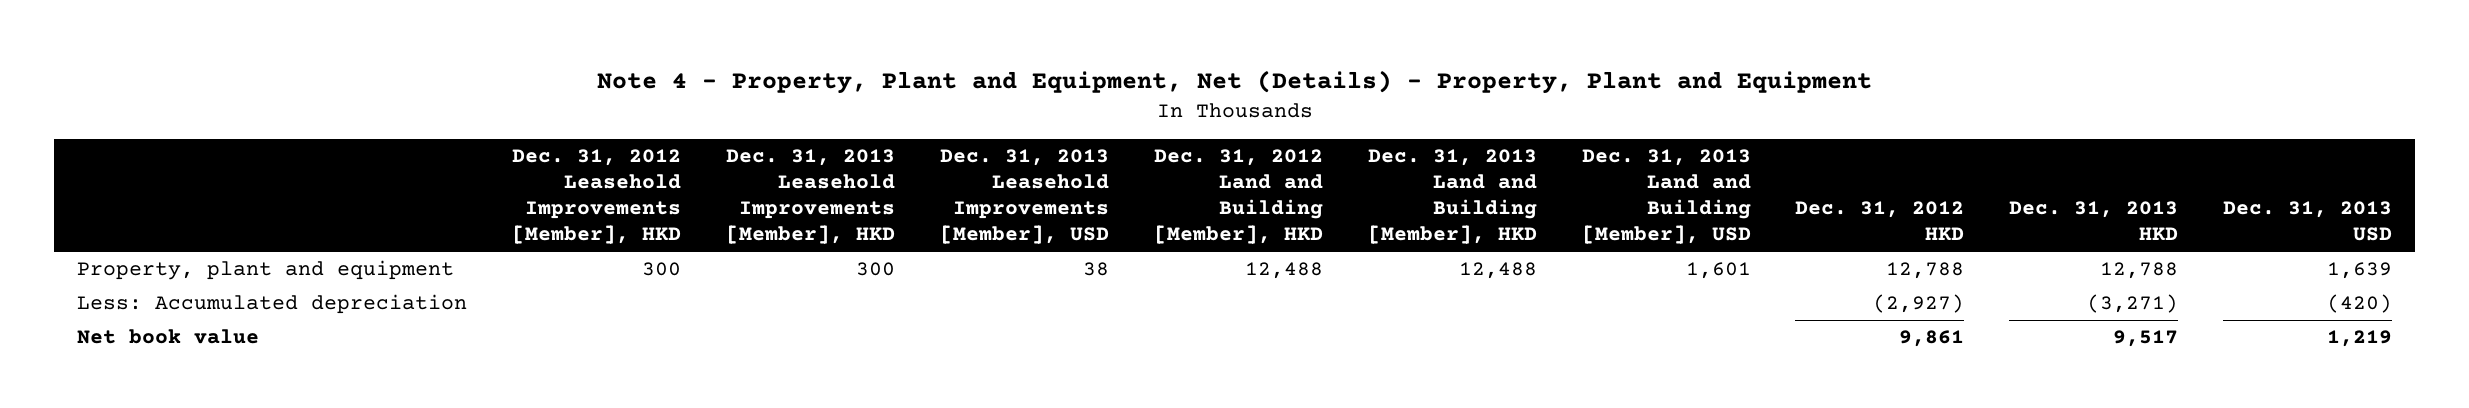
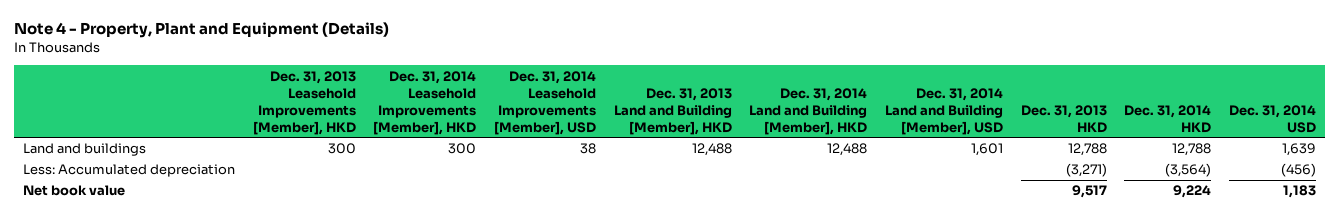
- Note 4 - Property, Plant and Equipment, Net (Details) - Property, Plant and Equipment
+ Note 4 - Property, Plant and Equipment (Details)
- | Dec. 31, 2012 Leasehold Improvements [Member], HKD | Dec. 31, 2013 Leasehold Improvements [Member], HKD | Dec. 31, 2013 Leasehold Improvements [Member], USD | Dec. 31, 2012 Land and Building [Member], HKD | Dec. 31, 2013 Land and Building [Member], HKD | Dec. 31, 2013 Land and Building [Member], USD | Dec. 31, 2012 HKD | Dec. 31, 2013 HKD | Dec. 31, 2013 USD
+ | Dec. 31, 2013 Leasehold Improvements [Member], HKD | Dec. 31, 2014 Leasehold Improvements [Member], HKD | Dec. 31, 2014 Leasehold Improvements [Member], USD | Dec. 31, 2013 Land and Building [Member], HKD | Dec. 31, 2014 Land and Building [Member], HKD | Dec. 31, 2014 Land and Building [Member], USD | Dec. 31, 2013 HKD | Dec. 31, 2014 HKD | Dec. 31, 2014 USD
- Property, plant and equipment | 300 | 300 | 38 | 12,488 | 12,488 | 1,601 | 12,788 | 12,788 | 1,639
+ Land and buildings | 300 | 300 | 38 | 12,488 | 12,488 | 1,601 | 12,788 | 12,788 | 1,639

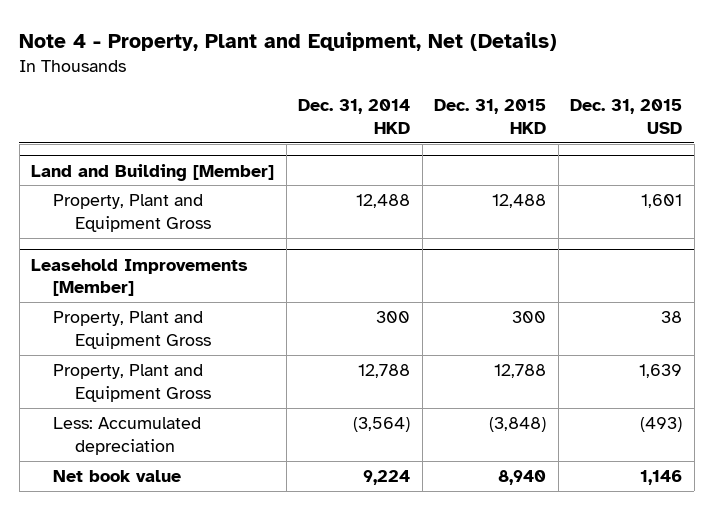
- Note 4 - Property, Plant and Equipment (Details)
+ Note 4 - Property, Plant and Equipment, Net (Details)
- | Dec. 31, 2013 Leasehold Improvements [Member], HKD | Dec. 31, 2014 Leasehold Improvements [Member], HKD | Dec. 31, 2014 Leasehold Improvements [Member], USD | Dec. 31, 2013 Land and Building [Member], HKD | Dec. 31, 2014 Land and Building [Member], HKD | Dec. 31, 2014 Land and Building [Member], USD | Dec. 31, 2013 HKD | Dec. 31, 2014 HKD | Dec. 31, 2014 USD
+ | Dec. 31, 2014 HKD | Dec. 31, 2015 HKD | Dec. 31, 2015 USD
- Land and buildings | 300 | 300 | 38 | 12,488 | 12,488 | 1,601 | 12,788 | 12,788 | 1,639
+ Land and Building [Member]
+ Property, Plant and Equipment Gross | 12,488 | 12,488 | 1,601
+ Leasehold Improvements [Member]
+ Property, Plant and Equipment Gross | 300 | 300 | 38
+ Property, Plant and Equipment Gross | 12,788 | 12,788 | 1,639

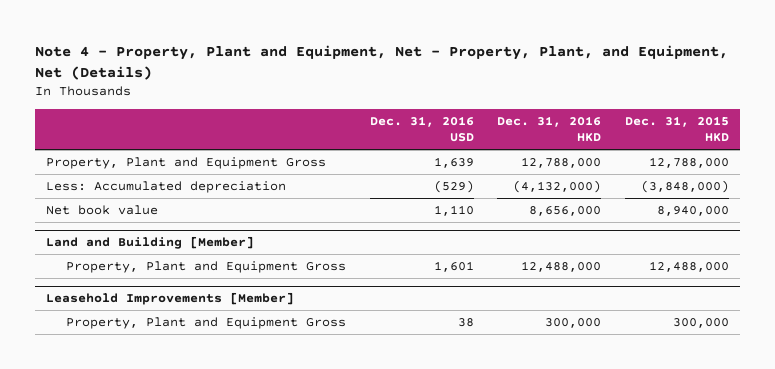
- Note 4 - Property, Plant and Equipment, Net (Details)
+ Note 4 - Property, Plant and Equipment, Net - Property, Plant, and Equipment, Net (Details)
- | Dec. 31, 2014 HKD | Dec. 31, 2015 HKD | Dec. 31, 2015 USD
+ | Dec. 31, 2016 USD | Dec. 31, 2016 HKD | Dec. 31, 2015 HKD
+ Property, Plant and Equipment Gross | 1,639 | 12,788,000 | 12,788,000
+ Less: Accumulated depreciation | (529) | (4,132,000) | (3,848,000)
+ Net book value | 1,110 | 8,656,000 | 8,940,000
@ Land and Building [Member]
- Property, Plant and Equipment Gross | 12,488 | 12,488 | 1,601
+ Property, Plant and Equipment Gross | 1,601 | 12,488,000 | 12,488,000
@ Leasehold Improvements [Member]
- Property, Plant and Equipment Gross | 300 | 300 | 38
- Property, Plant and Equipment Gross | 12,788 | 12,788 | 1,639
- Less: Accumulated depreciation | (3,564) | (3,848) | (493)
- Net book value | 9,224 | 8,940 | 1,146
+ Property, Plant and Equipment Gross | 38 | 300,000 | 300,000

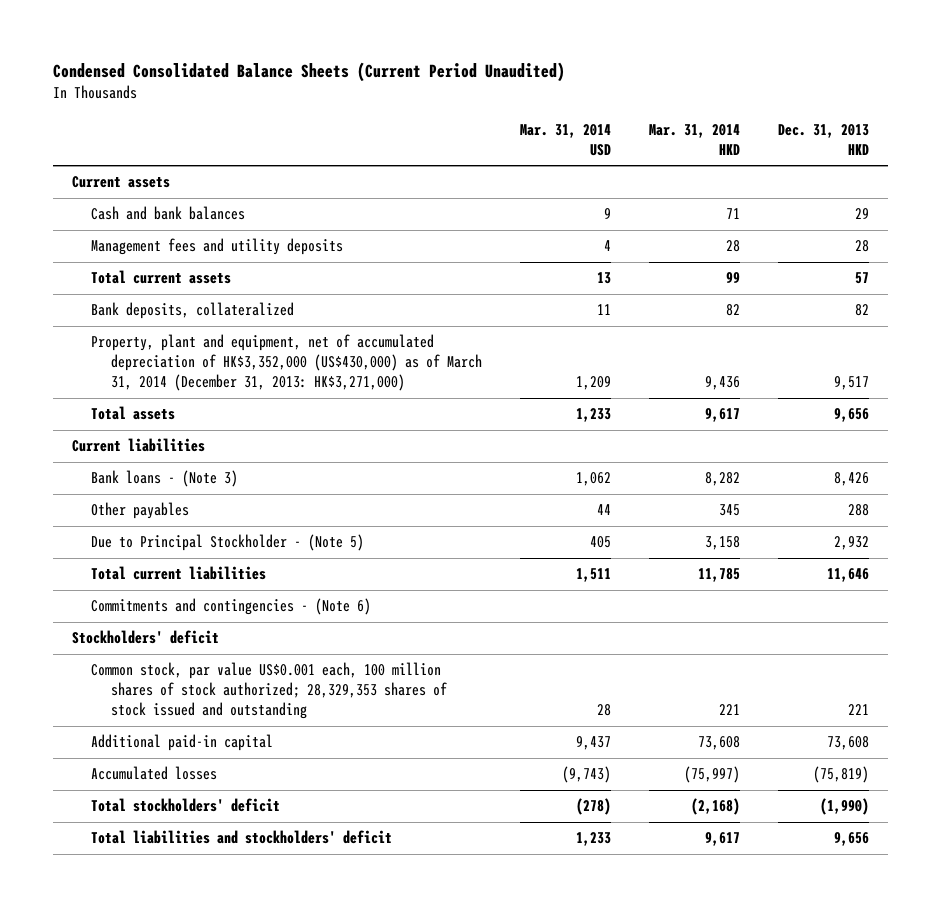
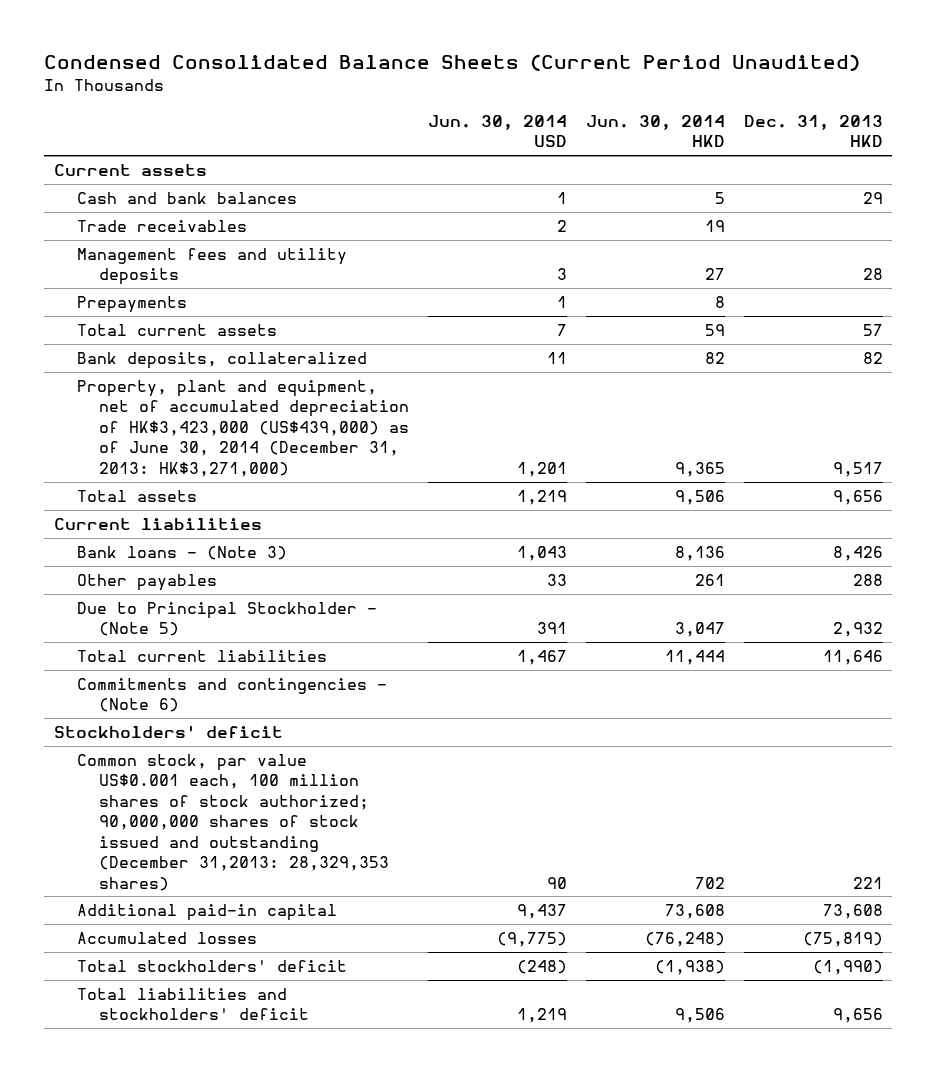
- | Mar. 31, 2014 USD | Mar. 31, 2014 HKD | Dec. 31, 2013 HKD
+ | Jun. 30, 2014 USD | Jun. 30, 2014 HKD | Dec. 31, 2013 HKD
+ Trade receivables | 2 | 19 |
+ Prepayments | 1 | 8 |
- Property, plant and equipment, net of accumulated depreciation of HK$3,352,000 (US$430,000) as of March 31, 2014 (December 31, 2013: HK$3,271,000) | 1,209 | 9,436 | 9,517
+ Property, plant and equipment, net of accumulated depreciation of HK$3,423,000 (US$439,000) as of June 30, 2014 (December 31, 2013: HK$3,271,000) | 1,201 | 9,365 | 9,517
- Common stock, par value US$0.001 each, 100 million shares of stock authorized; 28,329,353 shares of stock issued and outstanding | 28 | 221 | 221
+ Common stock, par value US$0.001 each, 100 million shares of stock authorized; 90,000,000 shares of stock issued and outstanding (December 31,2013: 28,329,353 shares) | 90 | 702 | 221

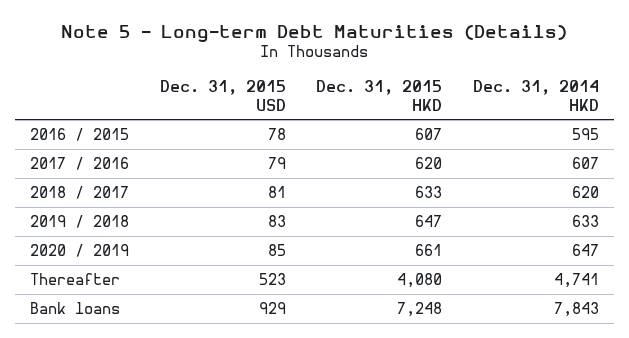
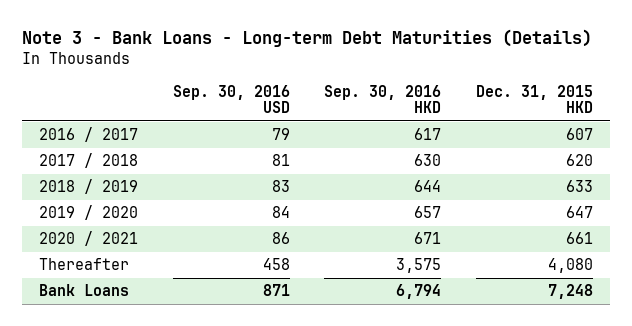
- Note 5 - Long-term Debt Maturities (Details)
+ Note 3 - Bank Loans - Long-term Debt Maturities (Details)
- | Dec. 31, 2015 USD | Dec. 31, 2015 HKD | Dec. 31, 2014 HKD
+ | Sep. 30, 2016 USD | Sep. 30, 2016 HKD | Dec. 31, 2015 HKD
- 2016 / 2015 | 78 | 607 | 595
- 2017 / 2016 | 79 | 620 | 607
- 2018 / 2017 | 81 | 633 | 620
- 2019 / 2018 | 83 | 647 | 633
- 2020 / 2019 | 85 | 661 | 647
+ 2016 / 2017 | 79 | 617 | 607
+ 2017 / 2018 | 81 | 630 | 620
+ 2018 / 2019 | 83 | 644 | 633
+ 2019 / 2020 | 84 | 657 | 647
+ 2020 / 2021 | 86 | 671 | 661
- Bank loans | 929 | 7,248 | 7,843
+ Bank Loans | 871 | 6,794 | 7,248

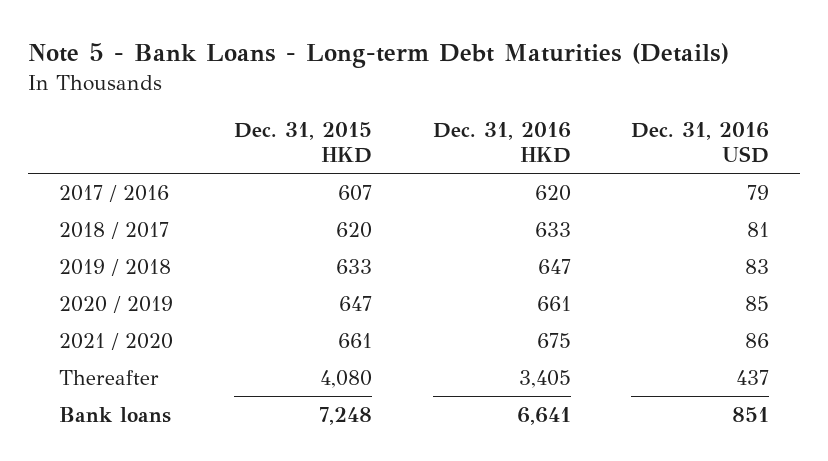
- Note 3 - Bank Loans - Long-term Debt Maturities (Details)
+ Note 5 - Bank Loans - Long-term Debt Maturities (Details)
- | Sep. 30, 2016 USD | Sep. 30, 2016 HKD | Dec. 31, 2015 HKD
+ | Dec. 31, 2015 HKD | Dec. 31, 2016 HKD | Dec. 31, 2016 USD
- 2016 / 2017 | 79 | 617 | 607
- 2017 / 2018 | 81 | 630 | 620
- 2018 / 2019 | 83 | 644 | 633
- 2019 / 2020 | 84 | 657 | 647
- 2020 / 2021 | 86 | 671 | 661
+ 2017 / 2016 | 607 | 620 | 79
+ 2018 / 2017 | 620 | 633 | 81
+ 2019 / 2018 | 633 | 647 | 83
+ 2020 / 2019 | 647 | 661 | 85
+ 2021 / 2020 | 661 | 675 | 86
- Bank Loans | 871 | 6,794 | 7,248
+ Bank loans | 7,248 | 6,641 | 851

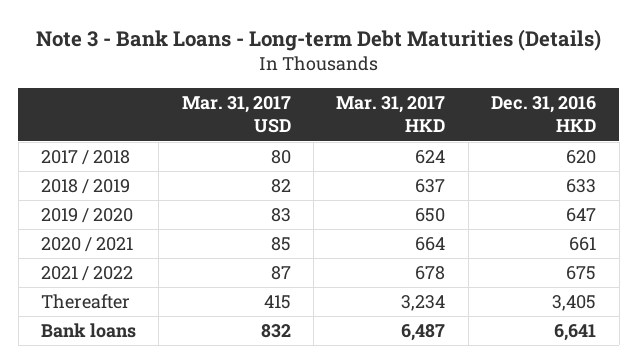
- Note 5 - Bank Loans - Long-term Debt Maturities (Details)
+ Note 3 - Bank Loans - Long-term Debt Maturities (Details)
- | Dec. 31, 2015 HKD | Dec. 31, 2016 HKD | Dec. 31, 2016 USD
+ | Mar. 31, 2017 USD | Mar. 31, 2017 HKD | Dec. 31, 2016 HKD
- 2017 / 2016 | 607 | 620 | 79
- 2018 / 2017 | 620 | 633 | 81
- 2019 / 2018 | 633 | 647 | 83
- 2020 / 2019 | 647 | 661 | 85
- 2021 / 2020 | 661 | 675 | 86
+ 2017 / 2018 | 80 | 624 | 620
+ 2018 / 2019 | 82 | 637 | 633
+ 2019 / 2020 | 83 | 650 | 647
+ 2020 / 2021 | 85 | 664 | 661
+ 2021 / 2022 | 87 | 678 | 675

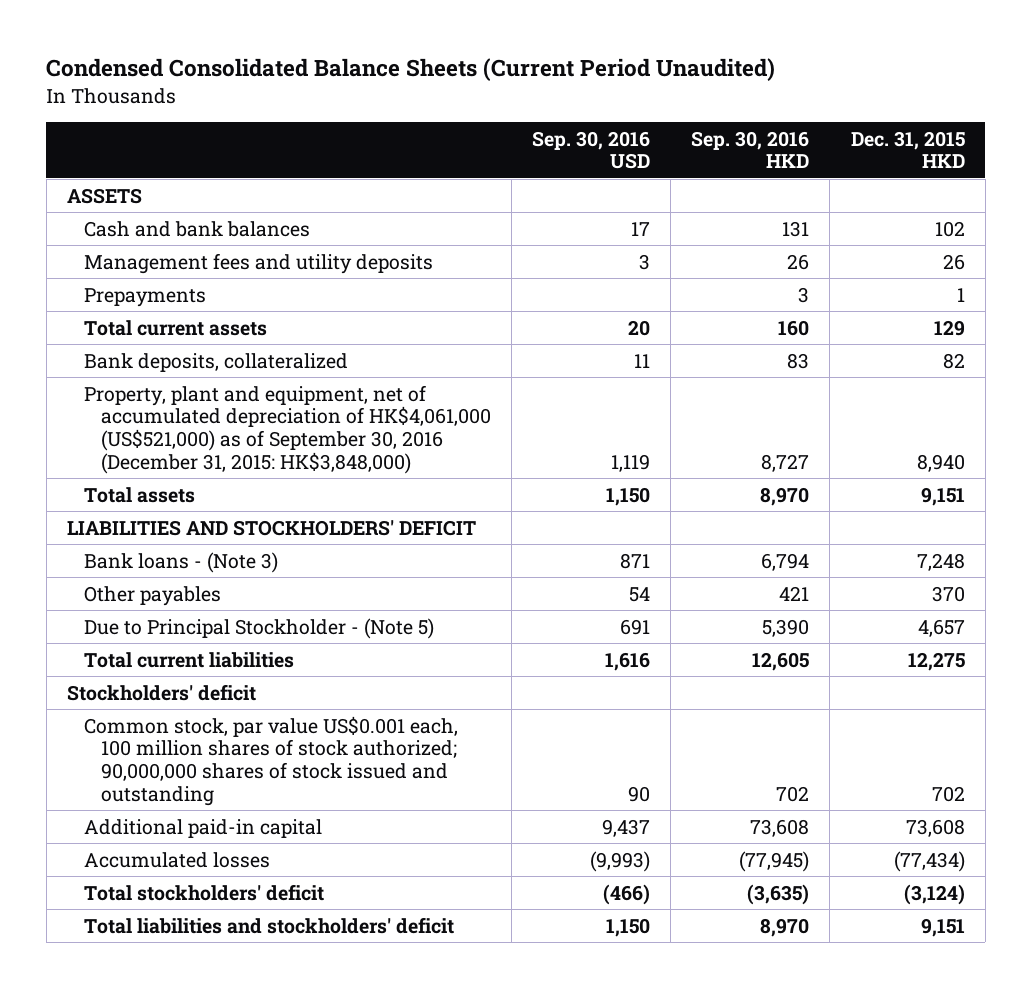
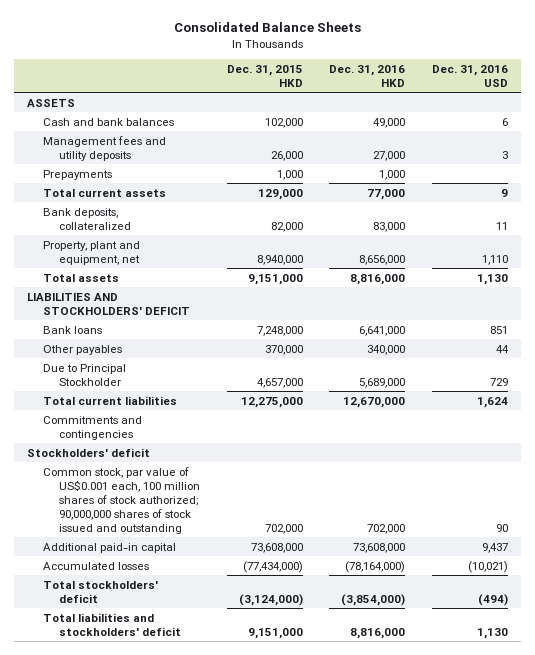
- Condensed Consolidated Balance Sheets (Current Period Unaudited)
+ Consolidated Balance Sheets
- | Sep. 30, 2016 USD | Sep. 30, 2016 HKD | Dec. 31, 2015 HKD
+ | Dec. 31, 2015 HKD | Dec. 31, 2016 HKD | Dec. 31, 2016 USD
- Cash and bank balances | 17 | 131 | 102
- Management fees and utility deposits | 3 | 26 | 26
- Prepayments | | 3 | 1
- Total current assets | 20 | 160 | 129
- Bank deposits, collateralized | 11 | 83 | 82
- Property, plant and equipment, net of accumulated depreciation of HK$4,061,000 (US$521,000) as of September 30, 2016 (December 31, 2015: HK$3,848,000) | 1,119 | 8,727 | 8,940
- Total assets | 1,150 | 8,970 | 9,151
+ Cash and bank balances | 102,000 | 49,000 | 6
+ Management fees and utility deposits | 26,000 | 27,000 | 3
+ Prepayments | 1,000 | 1,000 |
+ Total current assets | 129,000 | 77,000 | 9
+ Bank deposits, collateralized | 82,000 | 83,000 | 11
+ Property, plant and equipment, net | 8,940,000 | 8,656,000 | 1,110
+ Total assets | 9,151,000 | 8,816,000 | 1,130
- Bank loans - (Note 3) | 871 | 6,794 | 7,248
- Other payables | 54 | 421 | 370
- Due to Principal Stockholder - (Note 5) | 691 | 5,390 | 4,657
- Total current liabilities | 1,616 | 12,605 | 12,275
+ Bank loans | 7,248,000 | 6,641,000 | 851
+ Other payables | 370,000 | 340,000 | 44
+ Due to Principal Stockholder | 4,657,000 | 5,689,000 | 729
+ Total current liabilities | 12,275,000 | 12,670,000 | 1,624
+ Commitments and contingencies
- Common stock, par value US$0.001 each, 100 million shares of stock authorized; 90,000,000 shares of stock issued and outstanding | 90 | 702 | 702
- Additional paid-in capital | 9,437 | 73,608 | 73,608
- Accumulated losses | (9,993) | (77,945) | (77,434)
- Total stockholders' deficit | (466) | (3,635) | (3,124)
- Total liabilities and stockholders' deficit | 1,150 | 8,970 | 9,151
+ Common stock, par value of US$0.001 each, 100 million shares of stock authorized; 90,000,000 shares of stock issued and outstanding | 702,000 | 702,000 | 90
+ Additional paid-in capital | 73,608,000 | 73,608,000 | 9,437
+ Accumulated losses | (77,434,000) | (78,164,000) | (10,021)
+ Total stockholders' deficit | (3,124,000) | (3,854,000) | (494)
+ Total liabilities and stockholders' deficit | 9,151,000 | 8,816,000 | 1,130

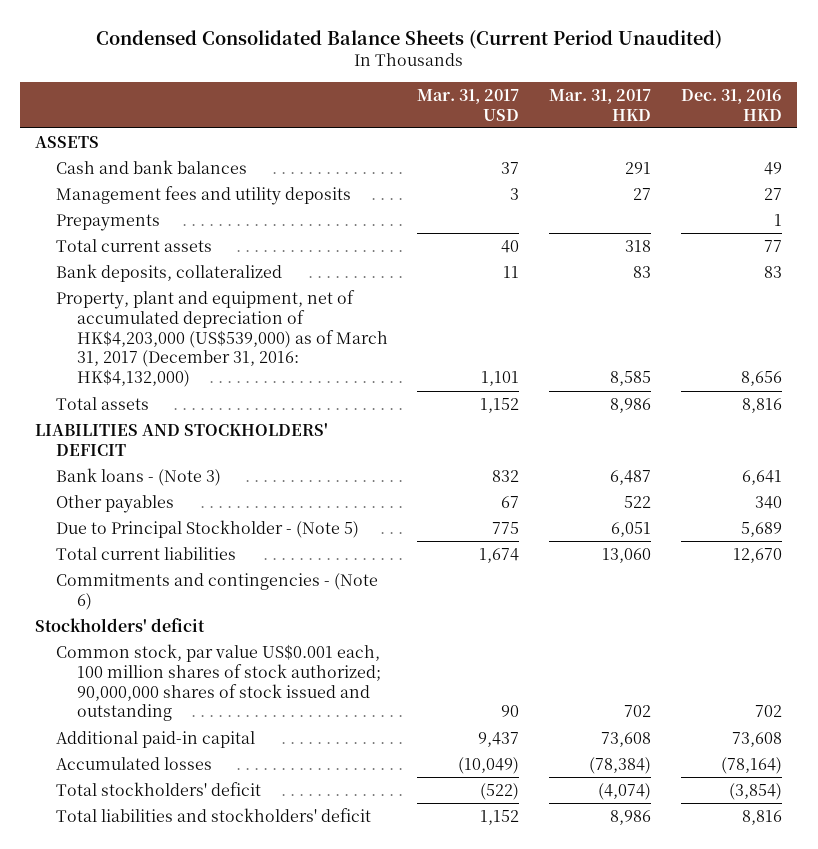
- Consolidated Balance Sheets
+ Condensed Consolidated Balance Sheets (Current Period Unaudited)
- | Dec. 31, 2015 HKD | Dec. 31, 2016 HKD | Dec. 31, 2016 USD
+ | Mar. 31, 2017 USD | Mar. 31, 2017 HKD | Dec. 31, 2016 HKD
- Cash and bank balances | 102,000 | 49,000 | 6
- Management fees and utility deposits | 26,000 | 27,000 | 3
- Prepayments | 1,000 | 1,000 |
- Total current assets | 129,000 | 77,000 | 9
- Bank deposits, collateralized | 82,000 | 83,000 | 11
- Property, plant and equipment, net | 8,940,000 | 8,656,000 | 1,110
- Total assets | 9,151,000 | 8,816,000 | 1,130
+ Cash and bank balances | 37 | 291 | 49
+ Management fees and utility deposits | 3 | 27 | 27
+ Prepayments | | | 1
+ Total current assets | 40 | 318 | 77
+ Bank deposits, collateralized | 11 | 83 | 83
+ Property, plant and equipment, net of accumulated depreciation of HK$4,203,000 (US$539,000) as of March 31, 2017 (December 31, 2016: HK$4,132,000) | 1,101 | 8,585 | 8,656
+ Total assets | 1,152 | 8,986 | 8,816
- Bank loans | 7,248,000 | 6,641,000 | 851
- Other payables | 370,000 | 340,000 | 44
- Due to Principal Stockholder | 4,657,000 | 5,689,000 | 729
- Total current liabilities | 12,275,000 | 12,670,000 | 1,624
- Commitments and contingencies
+ Bank loans - (Note 3) | 832 | 6,487 | 6,641
+ Other payables | 67 | 522 | 340
+ Due to Principal Stockholder - (Note 5) | 775 | 6,051 | 5,689
+ Total current liabilities | 1,674 | 13,060 | 12,670
+ Commitments and contingencies - (Note 6)
- Common stock, par value of US$0.001 each, 100 million shares of stock authorized; 90,000,000 shares of stock issued and outstanding | 702,000 | 702,000 | 90
- Additional paid-in capital | 73,608,000 | 73,608,000 | 9,437
- Accumulated losses | (77,434,000) | (78,164,000) | (10,021)
- Total stockholders' deficit | (3,124,000) | (3,854,000) | (494)
- Total liabilities and stockholders' deficit | 9,151,000 | 8,816,000 | 1,130
+ Common stock, par value US$0.001 each, 100 million shares of stock authorized; 90,000,000 shares of stock issued and outstanding | 90 | 702 | 702
+ Additional paid-in capital | 9,437 | 73,608 | 73,608
+ Accumulated losses | (10,049) | (78,384) | (78,164)
+ Total stockholders' deficit | (522) | (4,074) | (3,854)
+ Total liabilities and stockholders' deficit | 1,152 | 8,986 | 8,816

